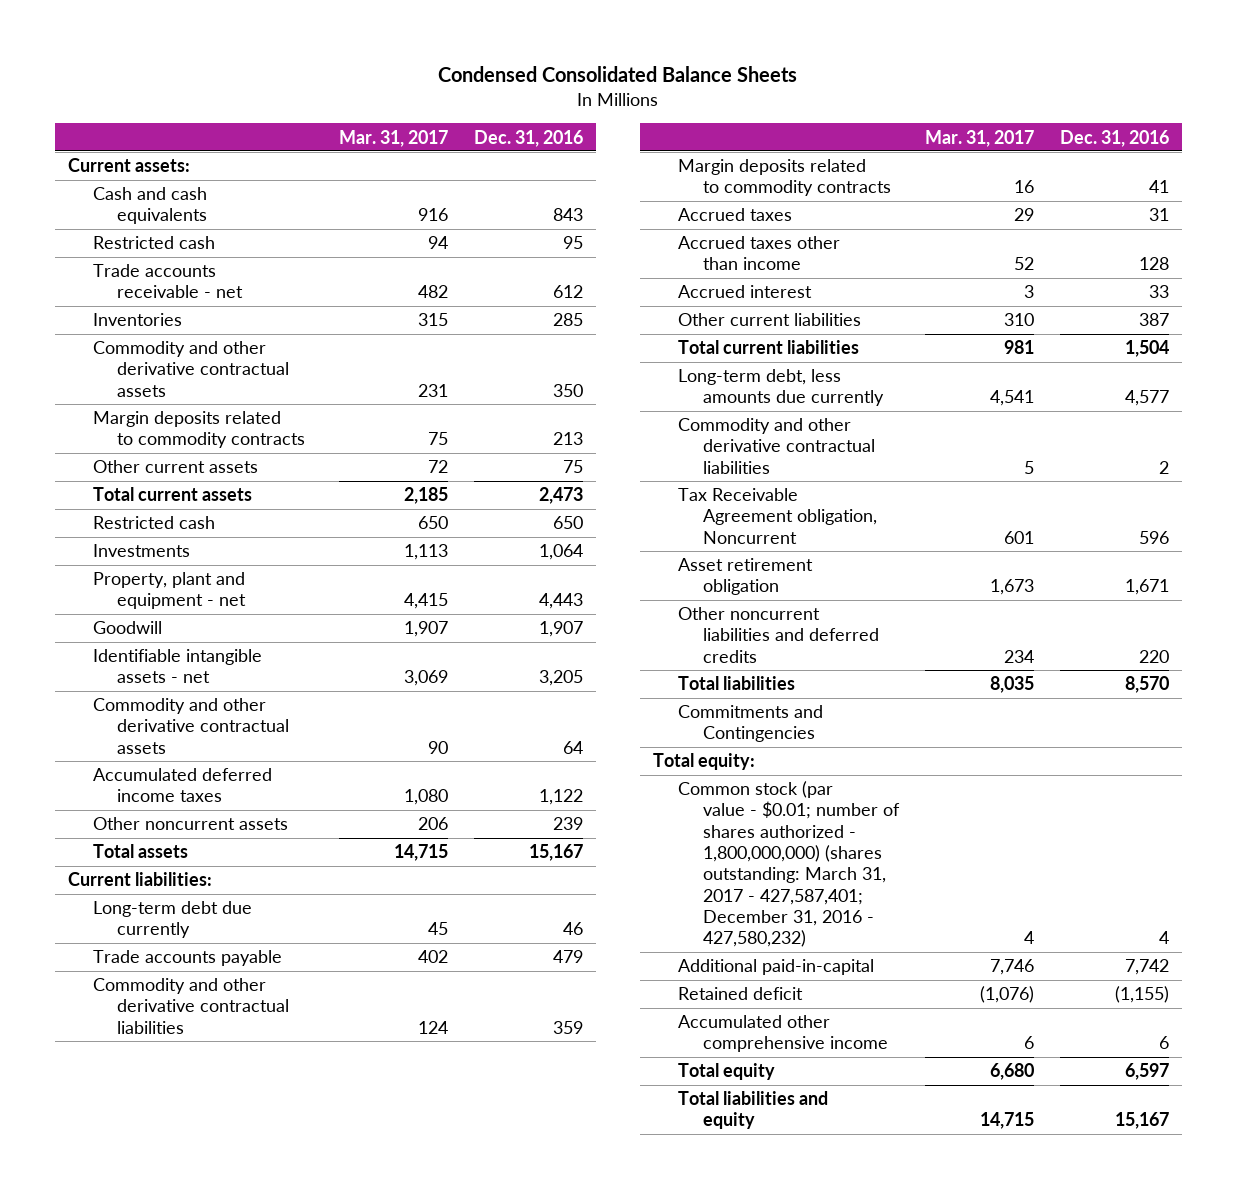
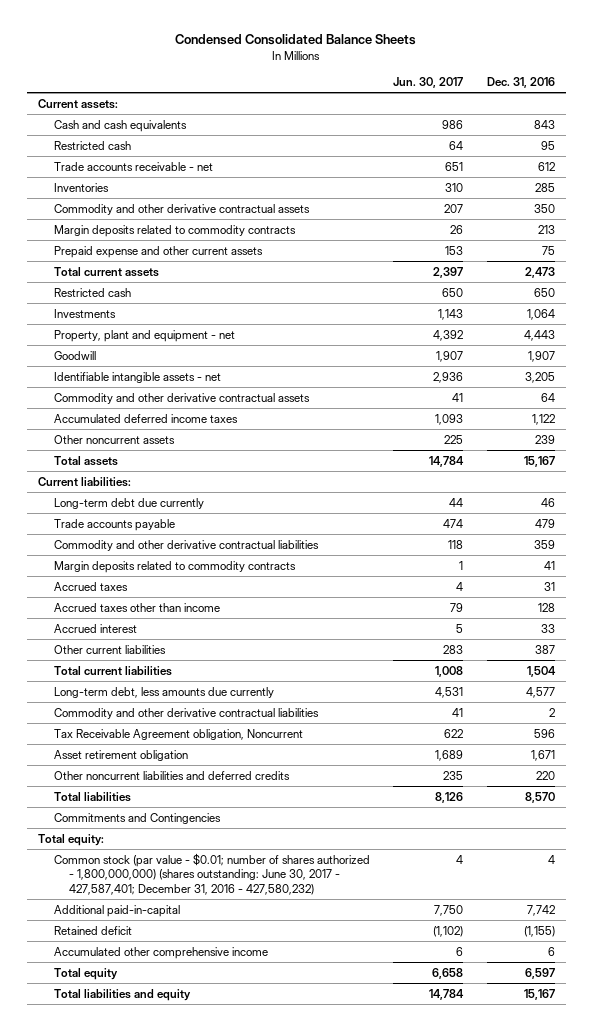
- | Mar. 31, 2017 | Dec. 31, 2016
+ | Jun. 30, 2017 | Dec. 31, 2016
- Other current assets | 72 | 75
+ Prepaid expense and other current assets | 153 | 75
- Common stock (par value - $0.01; number of shares authorized - 1,800,000,000) (shares outstanding: March 31, 2017 - 427,587,401; December 31, 2016 - 427,580,232) | 4 | 4
+ Common stock (par value - $0.01; number of shares authorized - 1,800,000,000) (shares outstanding: June 30, 2017 - 427,587,401; December 31, 2016 - 427,580,232) | 4 | 4

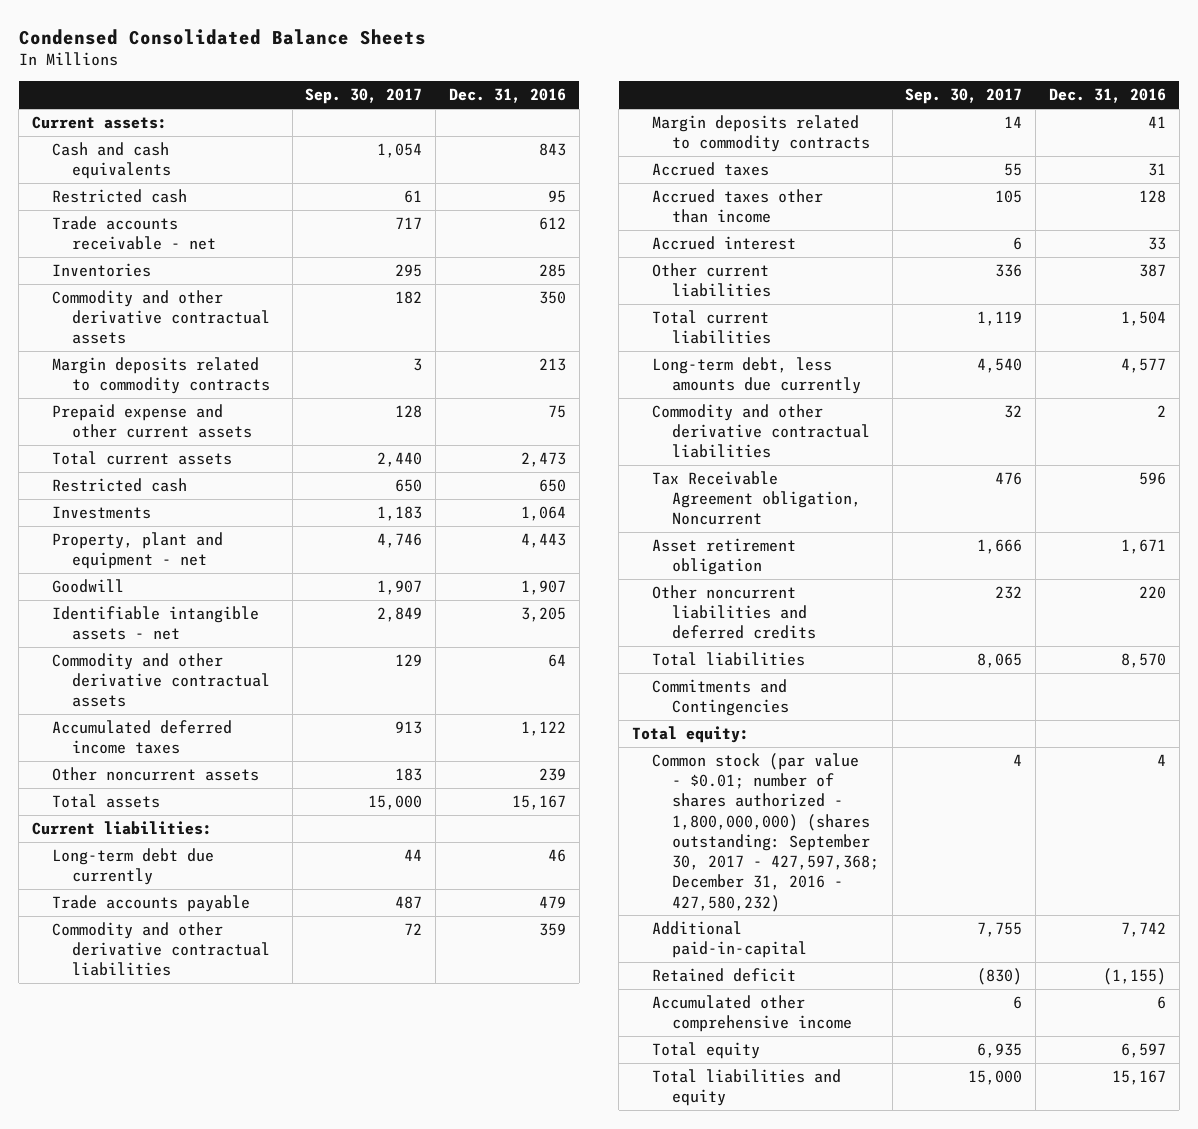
- | Jun. 30, 2017 | Dec. 31, 2016
+ | Sep. 30, 2017 | Dec. 31, 2016
- Common stock (par value - $0.01; number of shares authorized - 1,800,000,000) (shares outstanding: June 30, 2017 - 427,587,401; December 31, 2016 - 427,580,232) | 4 | 4
+ Common stock (par value - $0.01; number of shares authorized - 1,800,000,000) (shares outstanding: September 30, 2017 - 427,597,368; December 31, 2016 - 427,580,232) | 4 | 4

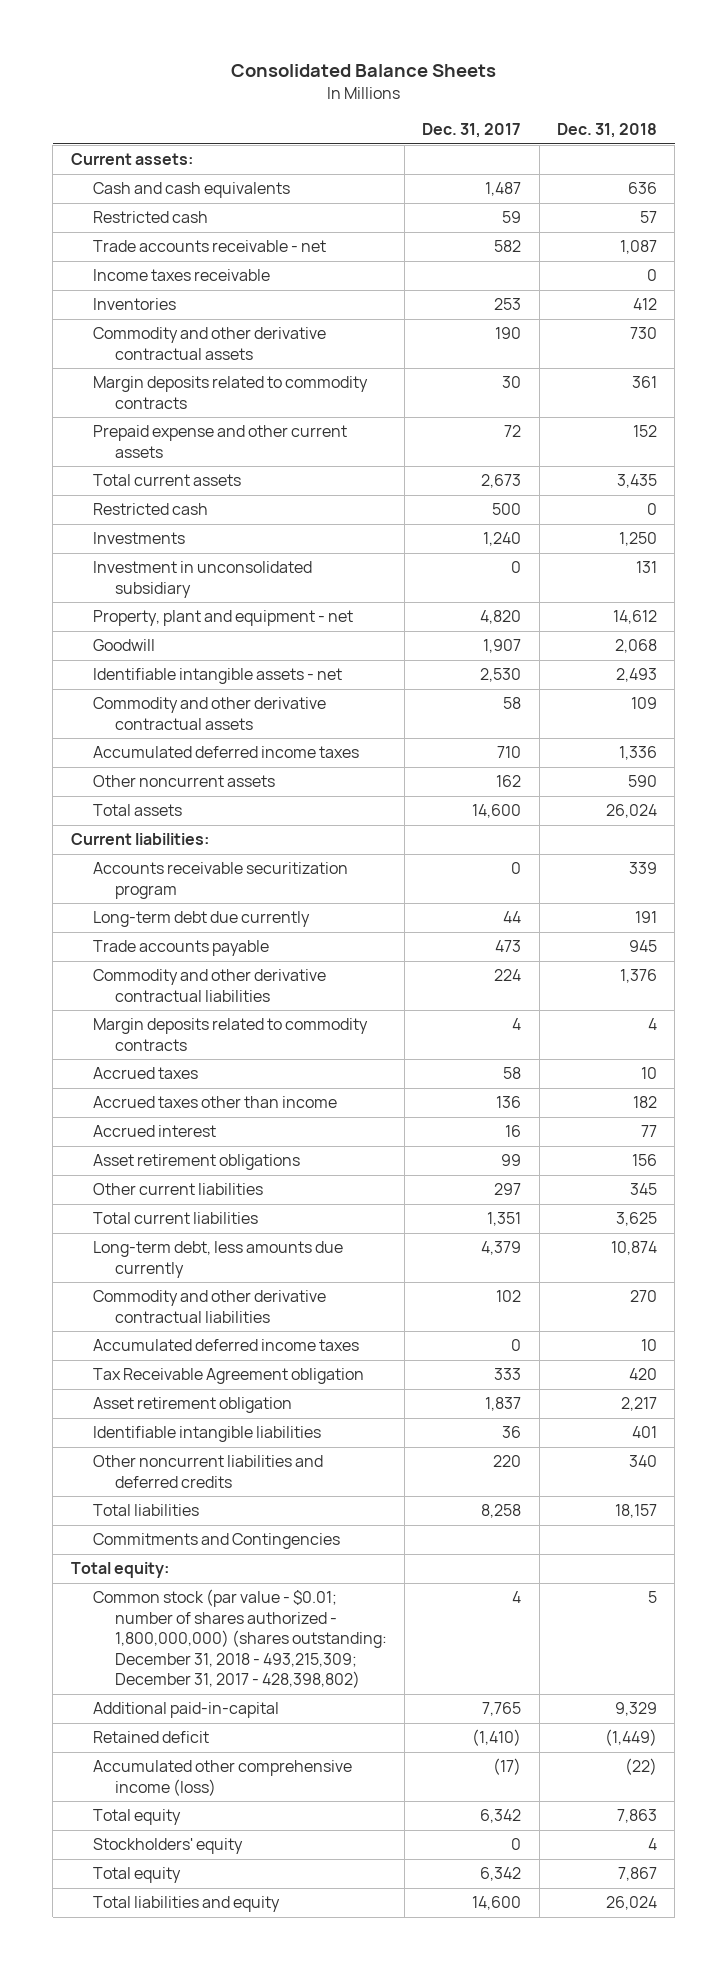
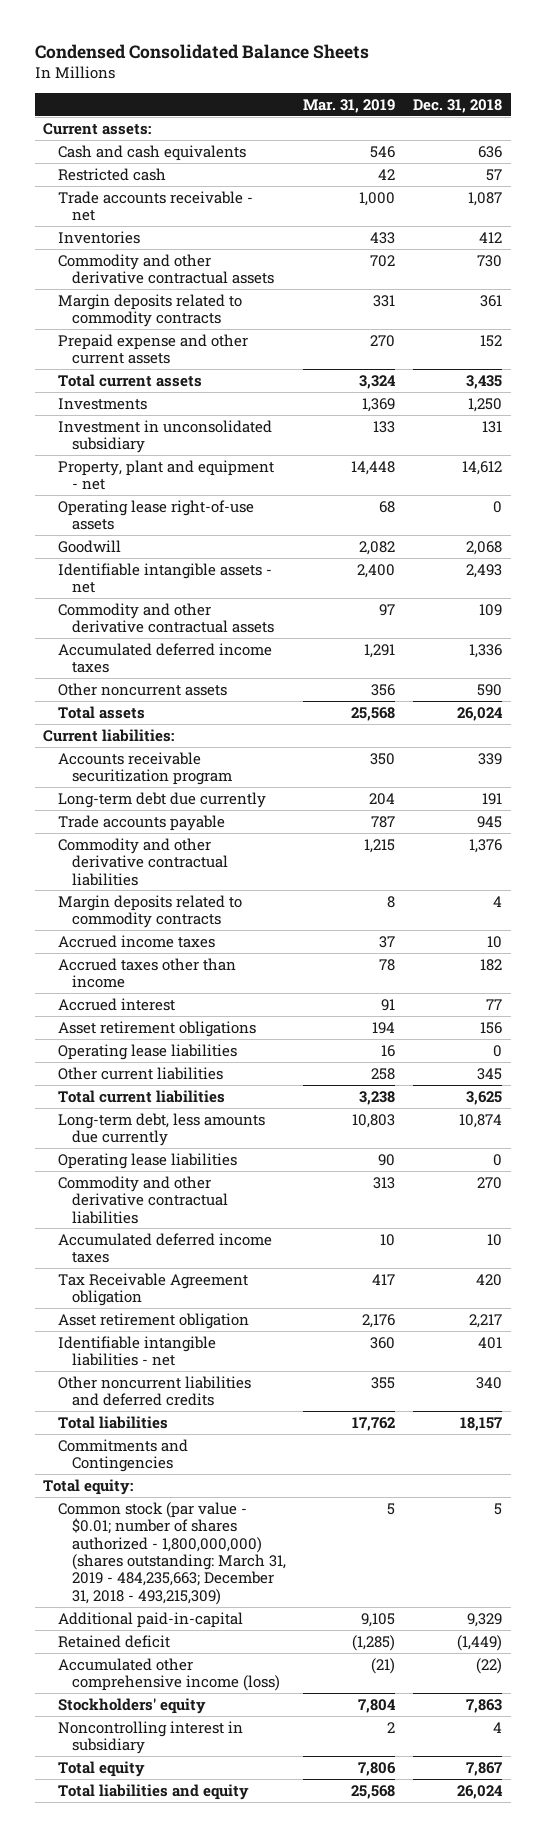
- Consolidated Balance Sheets
+ Condensed Consolidated Balance Sheets
- | Dec. 31, 2017 | Dec. 31, 2018
+ | Mar. 31, 2019 | Dec. 31, 2018
- Income taxes receivable | | 0
- Restricted cash | 500 | 0
+ Operating lease right-of-use assets | 68 | 0
- Accrued taxes | 58 | 10
+ Accrued income taxes | 37 | 10
+ Operating lease liabilities | 16 | 0
+ Operating lease liabilities | 90 | 0
- Identifiable intangible liabilities | 36 | 401
+ Identifiable intangible liabilities - net | 360 | 401
- Common stock (par value - $0.01; number of shares authorized - 1,800,000,000) (shares outstanding: December 31, 2018 - 493,215,309; December 31, 2017 - 428,398,802) | 4 | 5
+ Common stock (par value - $0.01; number of shares authorized - 1,800,000,000) (shares outstanding: March 31, 2019 - 484,235,663; December 31, 2018 - 493,215,309) | 5 | 5
- Total equity | 6,342 | 7,863
- Stockholders' equity | 0 | 4
+ Stockholders' equity | 7,804 | 7,863
+ Noncontrolling interest in subsidiary | 2 | 4

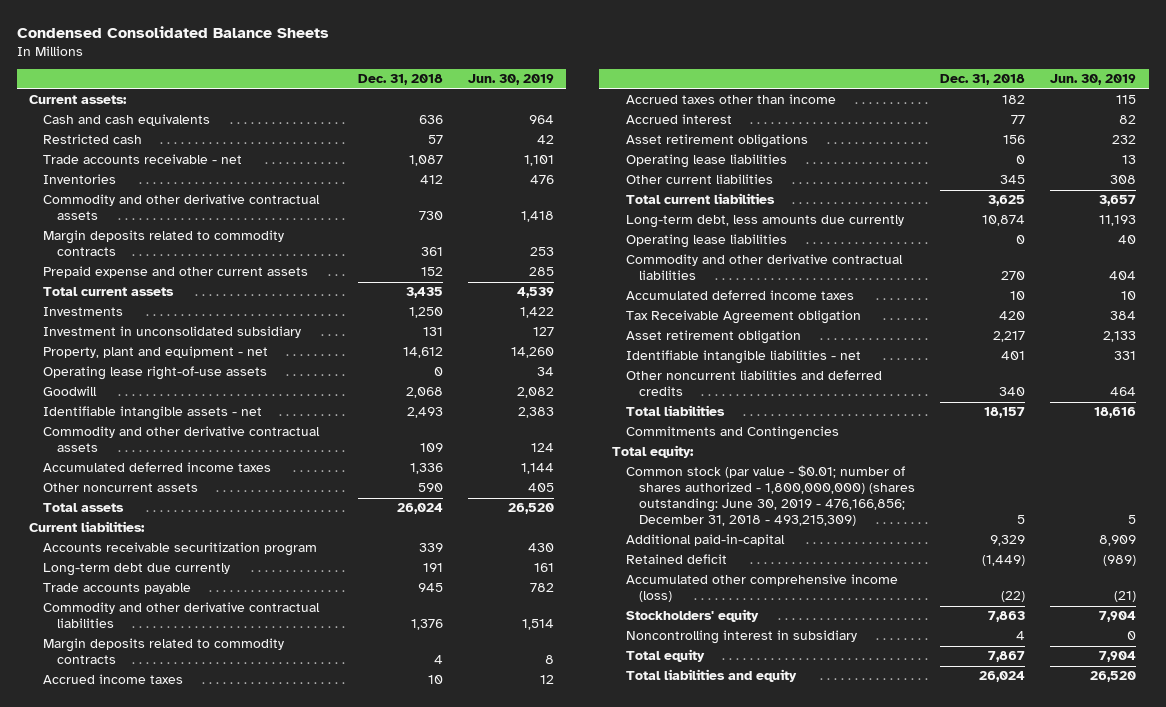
- | Mar. 31, 2019 | Dec. 31, 2018
+ | Dec. 31, 2018 | Jun. 30, 2019
- Common stock (par value - $0.01; number of shares authorized - 1,800,000,000) (shares outstanding: March 31, 2019 - 484,235,663; December 31, 2018 - 493,215,309) | 5 | 5
+ Common stock (par value - $0.01; number of shares authorized - 1,800,000,000) (shares outstanding: June 30, 2019 - 476,166,856; December 31, 2018 - 493,215,309) | 5 | 5

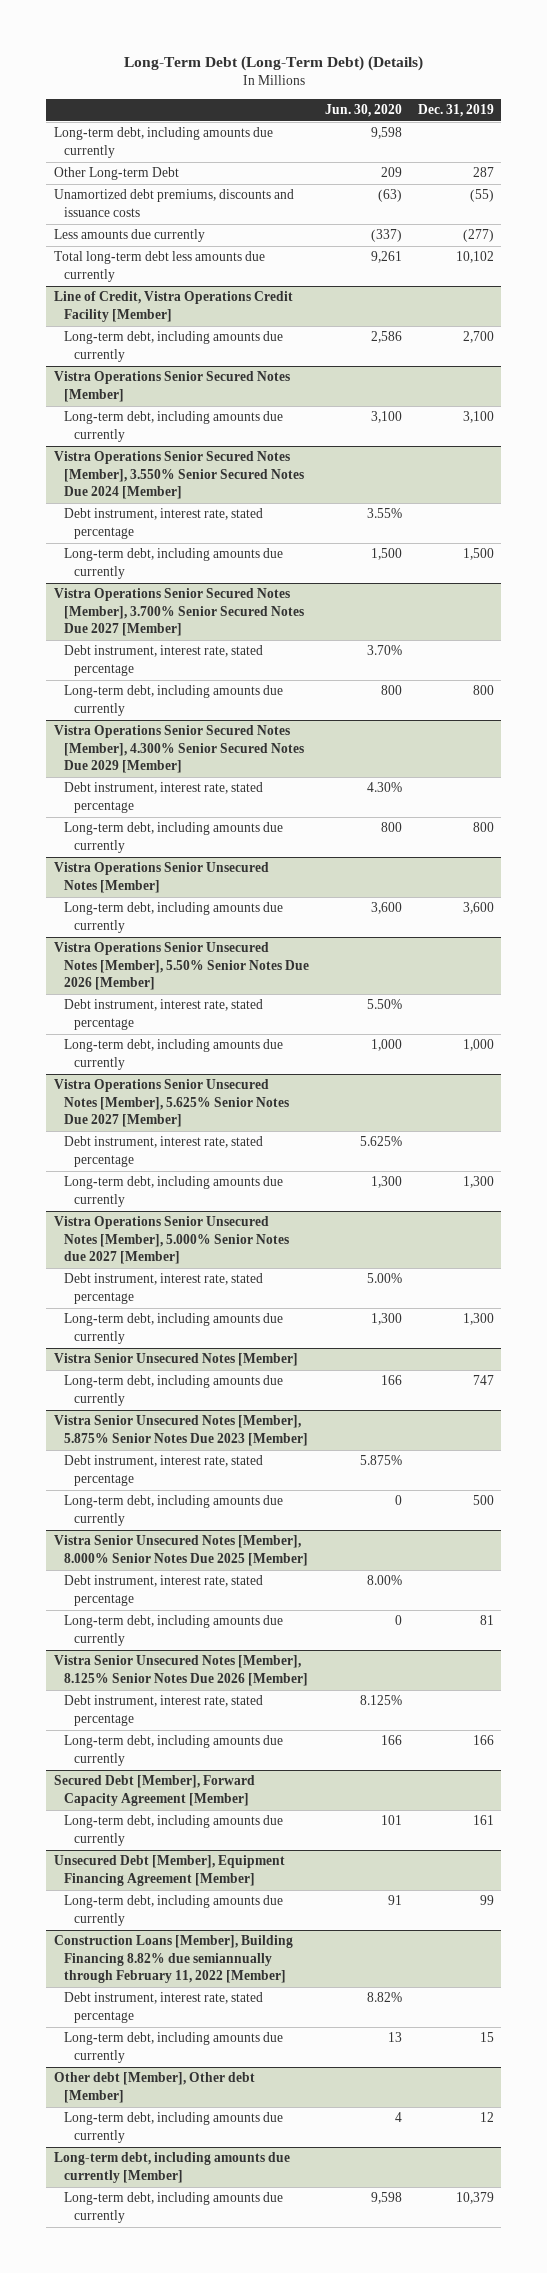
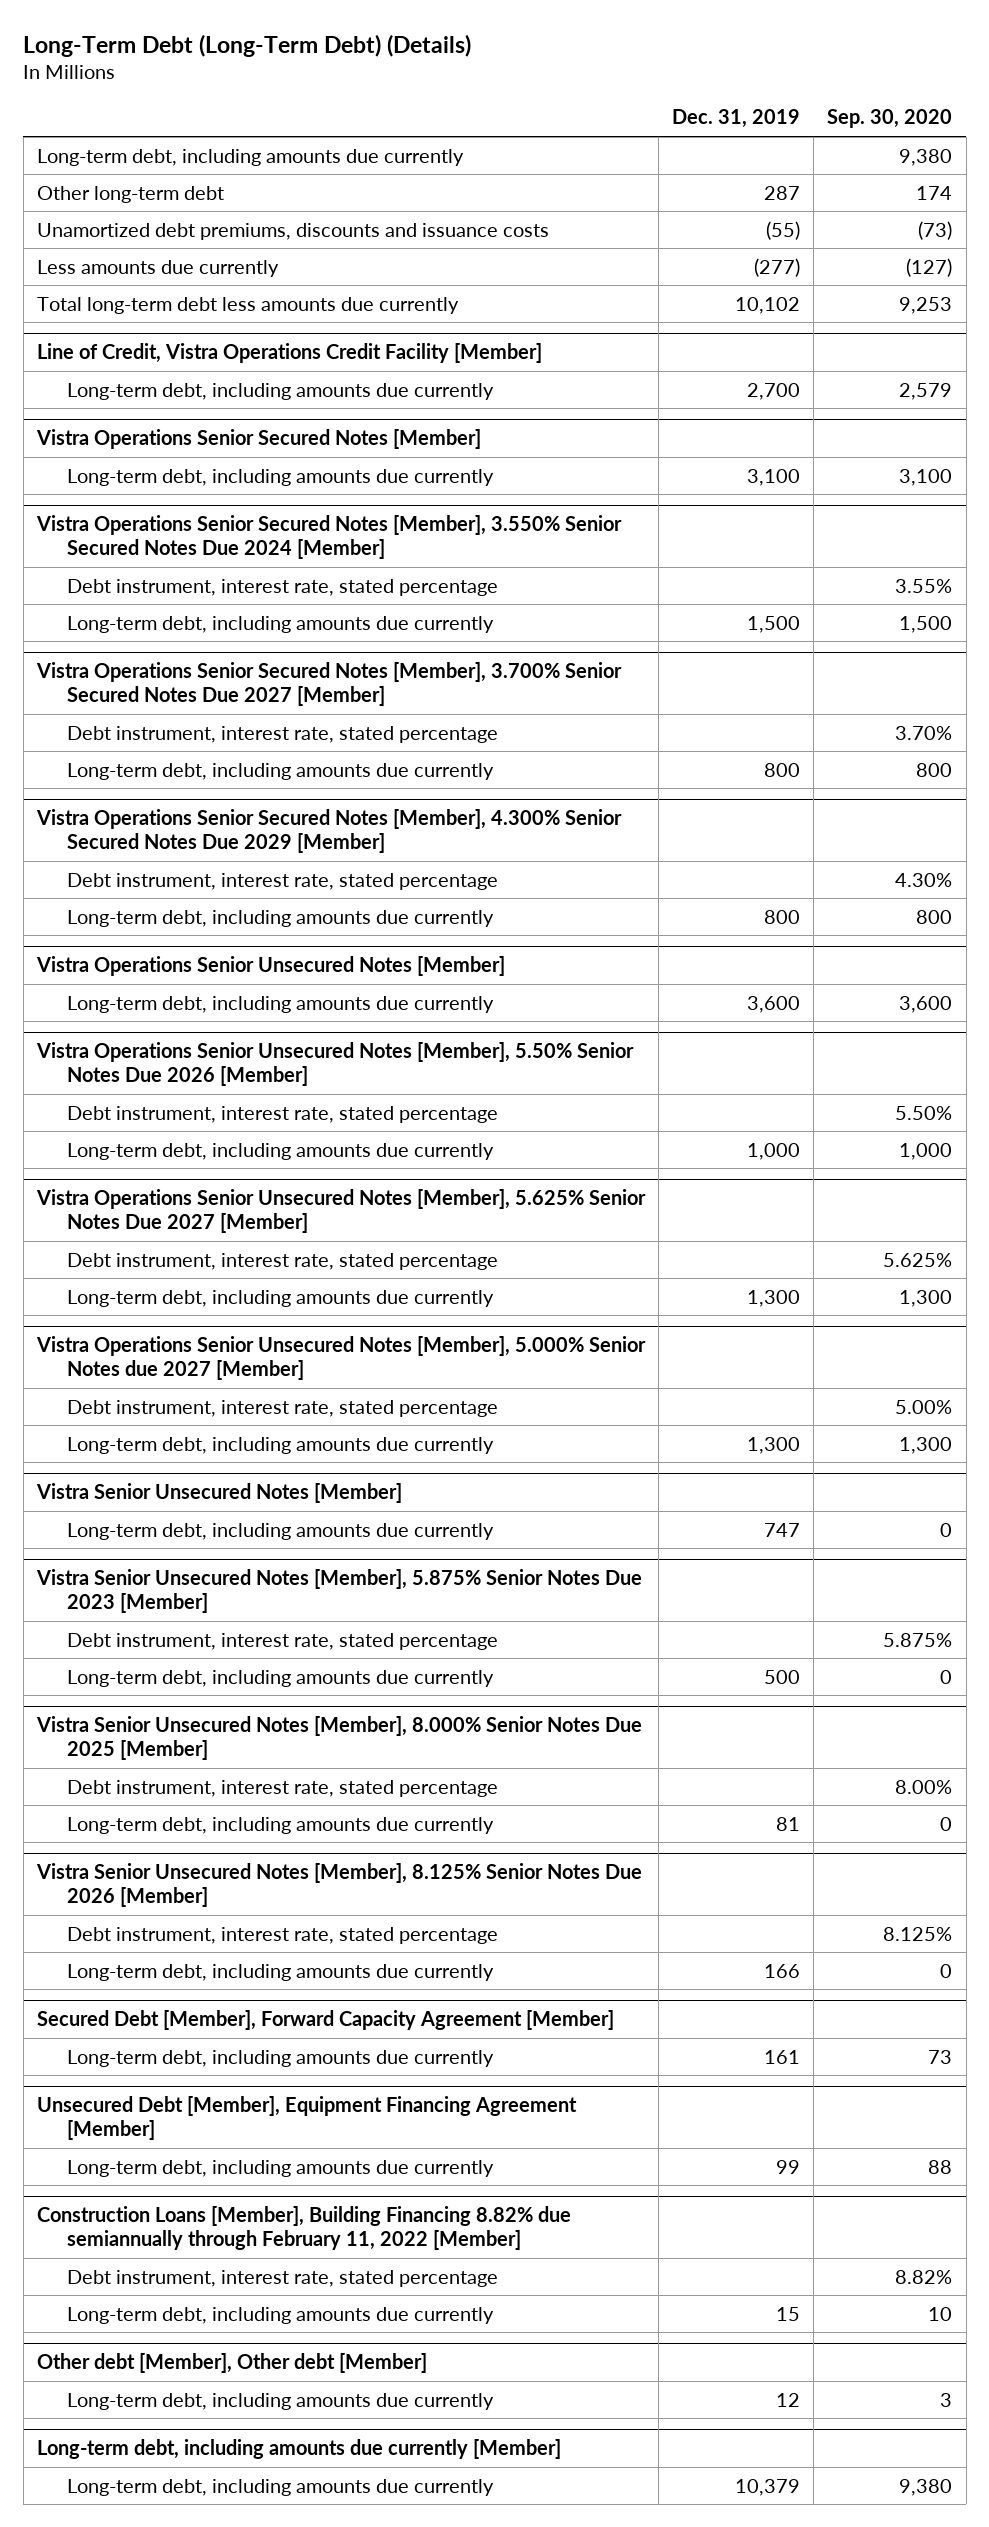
- | Jun. 30, 2020 | Dec. 31, 2019
+ | Dec. 31, 2019 | Sep. 30, 2020
- Other Long-term Debt | 209 | 287
+ Other long-term debt | 287 | 174

